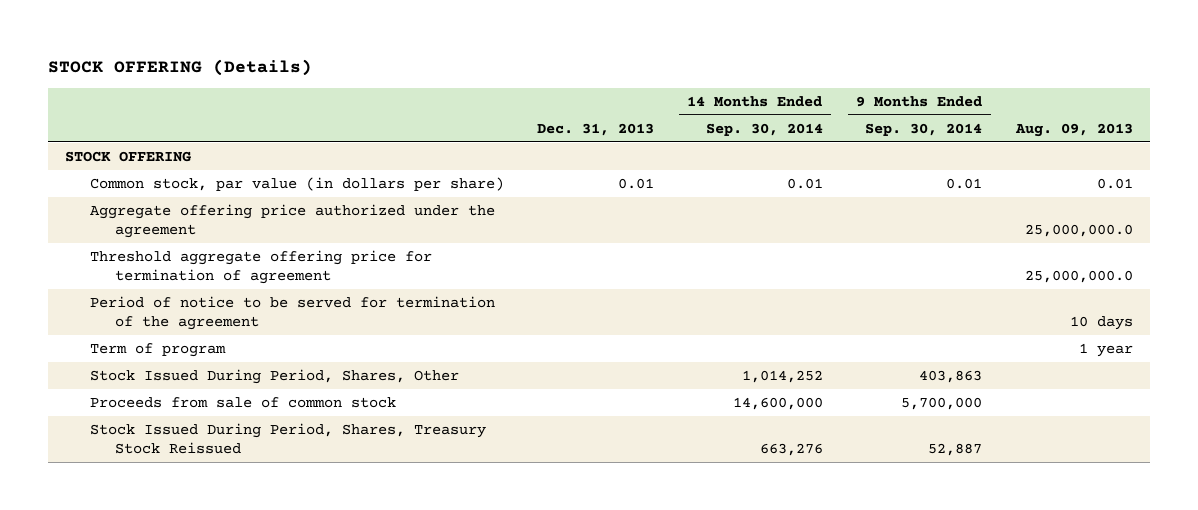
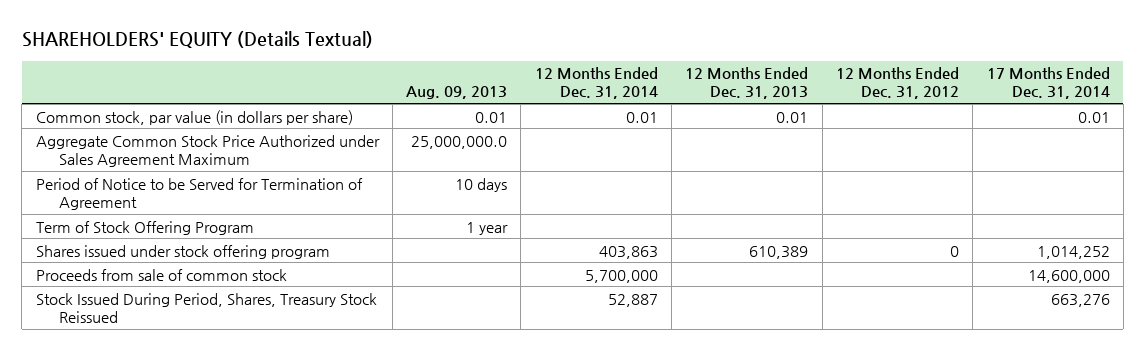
- STOCK OFFERING (Details)
+ SHAREHOLDERS' EQUITY (Details Textual)
- | Dec. 31, 2013 | 14 Months Ended Sep. 30, 2014 | 9 Months Ended Sep. 30, 2014 | Aug. 09, 2013
+ | Aug. 09, 2013 | 12 Months Ended Dec. 31, 2014 | 12 Months Ended Dec. 31, 2013 | 12 Months Ended Dec. 31, 2012 | 17 Months Ended Dec. 31, 2014
- STOCK OFFERING
- Aggregate offering price authorized under the agreement | | | | 25,000,000.0
- Threshold aggregate offering price for termination of agreement | | | | 25,000,000.0
- Period of notice to be served for termination of the agreement | | | | 10 days
- Term of program | | | | 1 year
- Stock Issued During Period, Shares, Other | | 1,014,252 | 403,863 |
+ Aggregate Common Stock Price Authorized under Sales Agreement Maximum | 25,000,000.0 | | | |
+ Period of Notice to be Served for Termination of Agreement | 10 days | | | |
+ Term of Stock Offering Program | 1 year | | | |
+ Shares issued under stock offering program | | 403,863 | 610,389 | 0 | 1,014,252

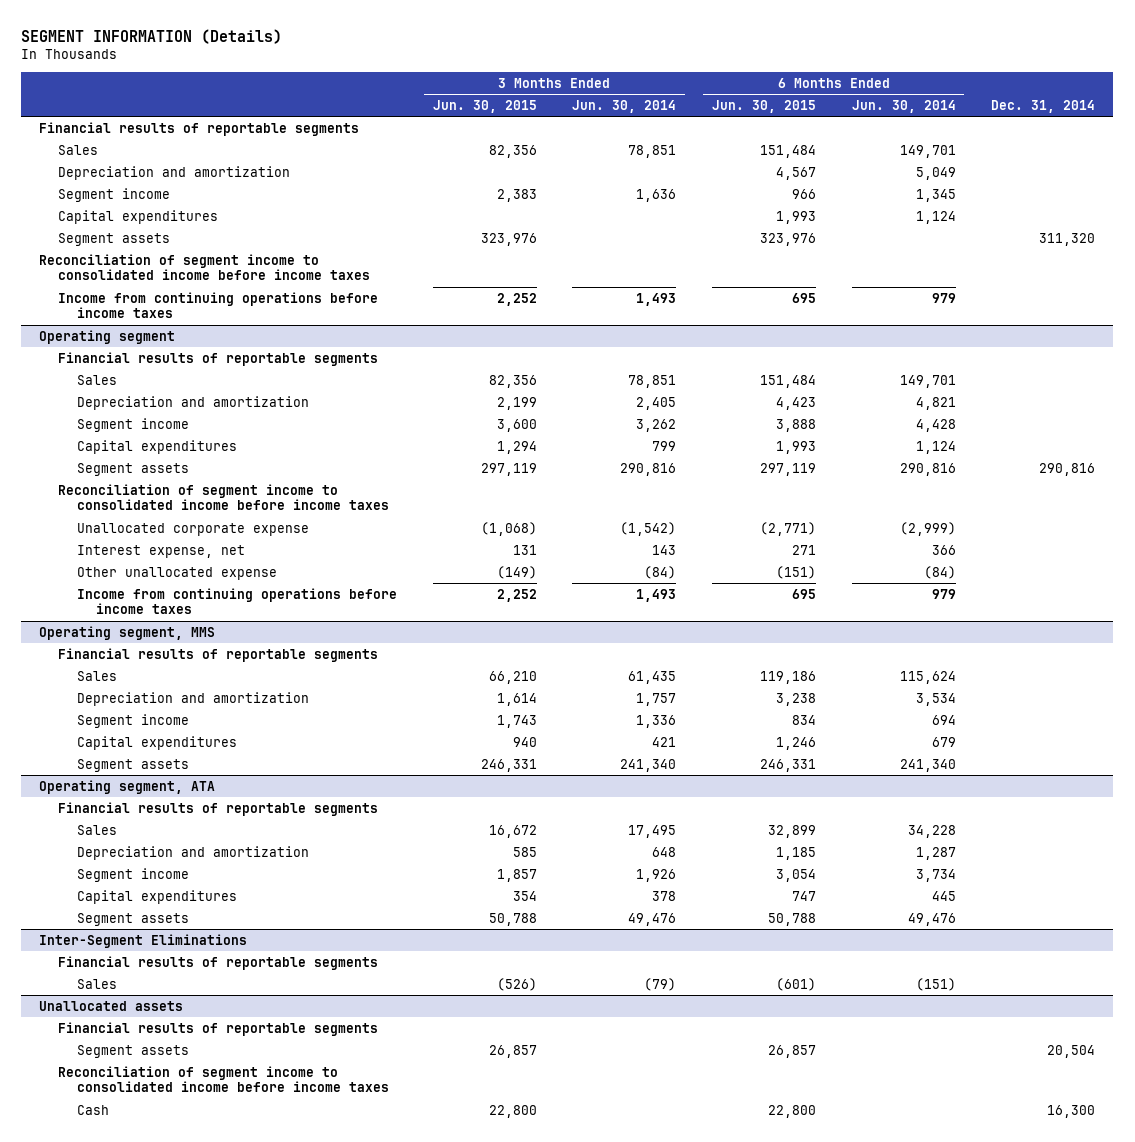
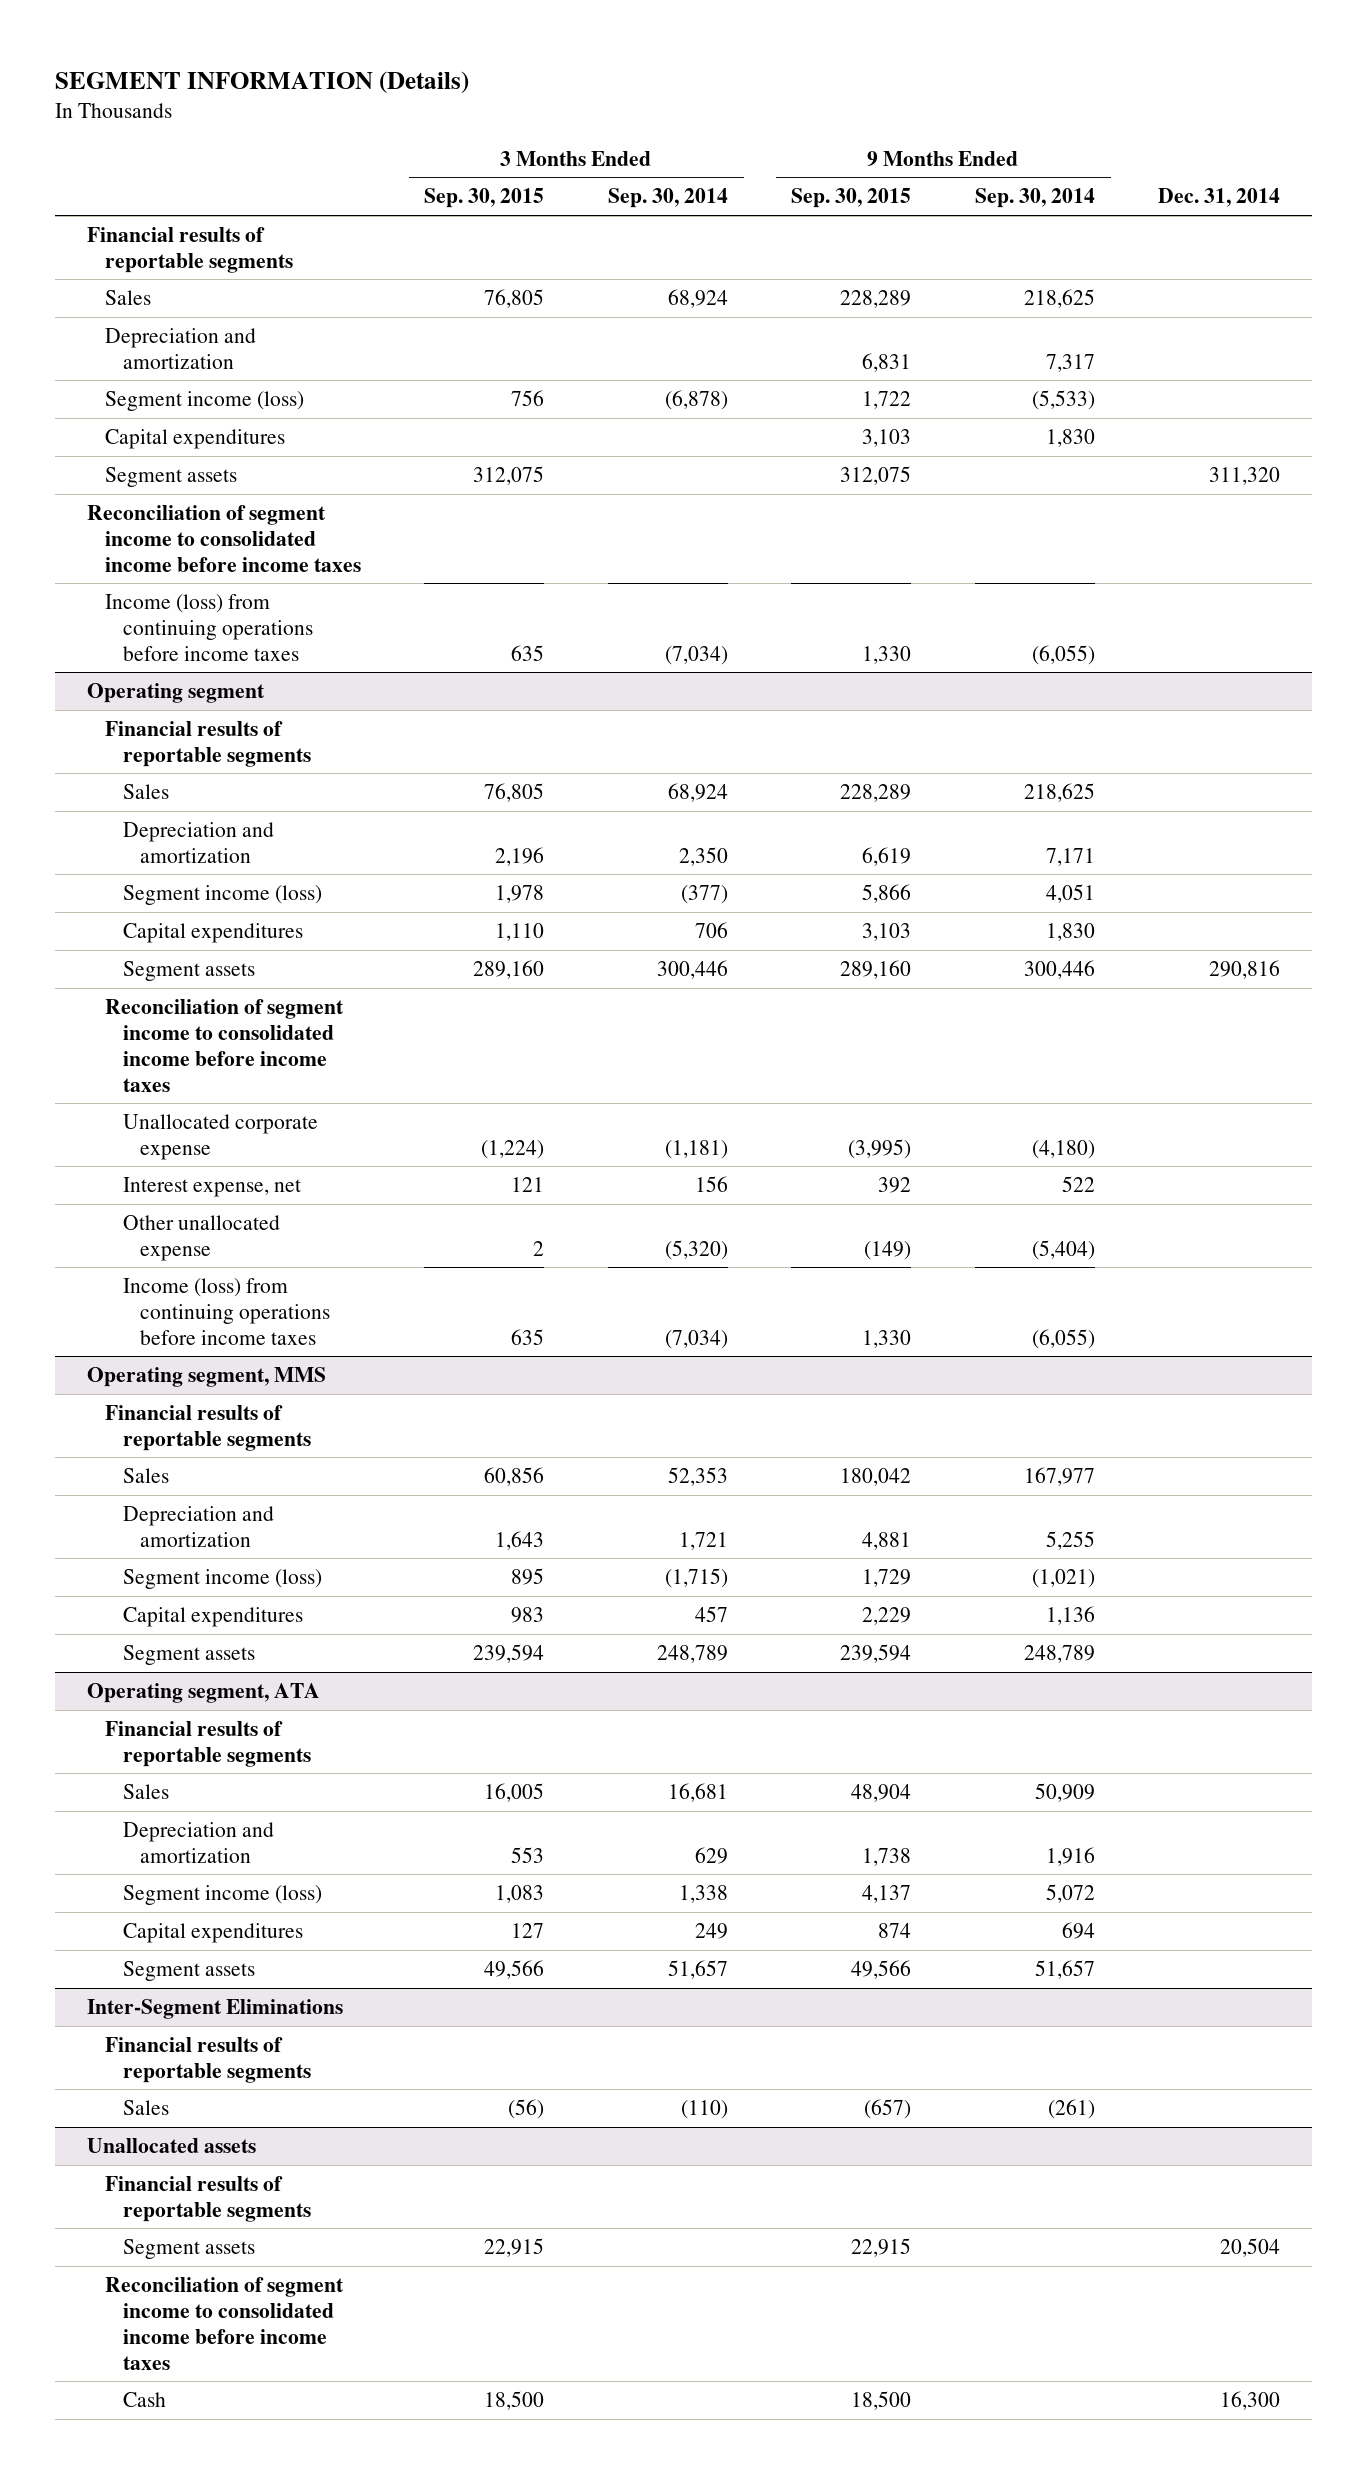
- | 3 Months Ended Jun. 30, 2015 | 3 Months Ended Jun. 30, 2014 | 6 Months Ended Jun. 30, 2015 | 6 Months Ended Jun. 30, 2014 | Dec. 31, 2014
+ | 3 Months Ended Sep. 30, 2015 | 3 Months Ended Sep. 30, 2014 | 9 Months Ended Sep. 30, 2015 | 9 Months Ended Sep. 30, 2014 | Dec. 31, 2014
- Segment income | 2,383 | 1,636 | 966 | 1,345 |
+ Segment income (loss) | 756 | (6,878) | 1,722 | (5,533) |
- Income from continuing operations before income taxes | 2,252 | 1,493 | 695 | 979 |
+ Income (loss) from continuing operations before income taxes | 635 | (7,034) | 1,330 | (6,055) |
@ Operating segment
- Segment income | 3,600 | 3,262 | 3,888 | 4,428 |
+ Segment income (loss) | 1,978 | (377) | 5,866 | 4,051 |
- Income from continuing operations before income taxes | 2,252 | 1,493 | 695 | 979 |
+ Income (loss) from continuing operations before income taxes | 635 | (7,034) | 1,330 | (6,055) |
@ Operating segment, MMS
- Segment income | 1,743 | 1,336 | 834 | 694 |
+ Segment income (loss) | 895 | (1,715) | 1,729 | (1,021) |
@ Operating segment, ATA
- Segment income | 1,857 | 1,926 | 3,054 | 3,734 |
+ Segment income (loss) | 1,083 | 1,338 | 4,137 | 5,072 |

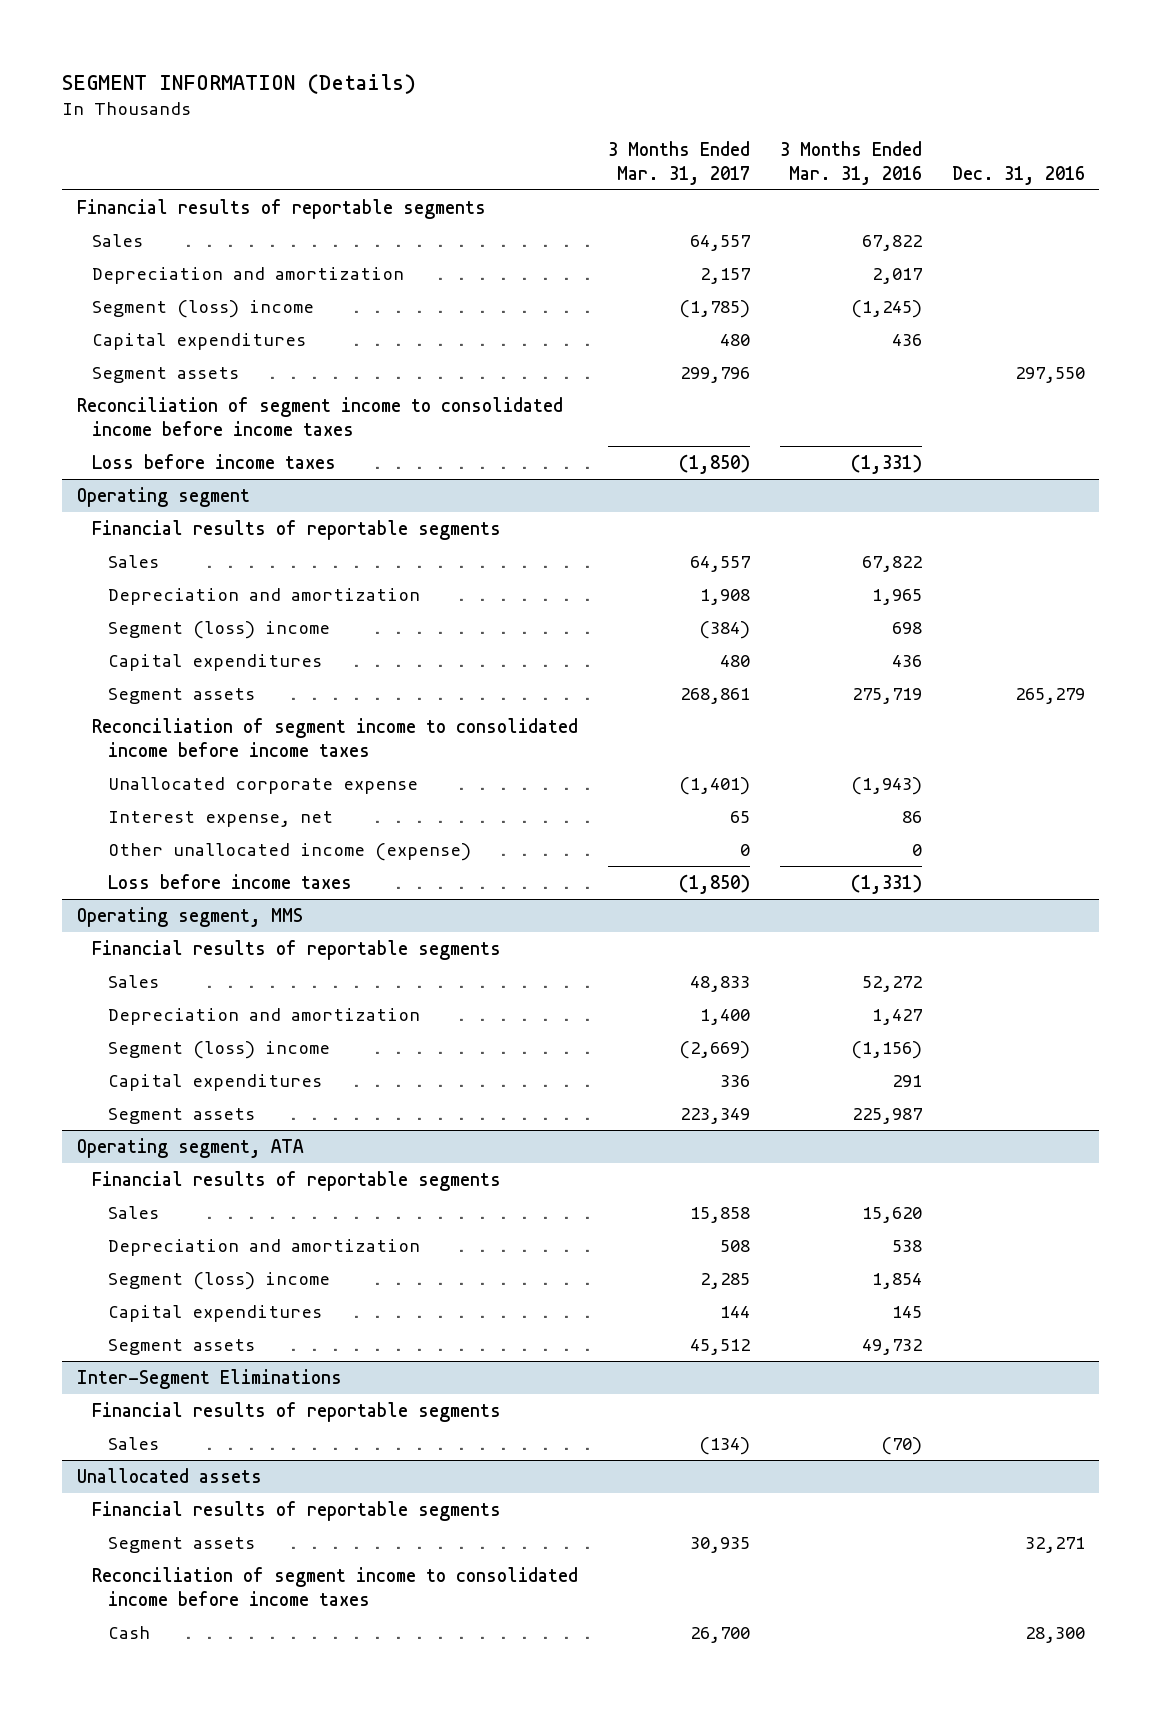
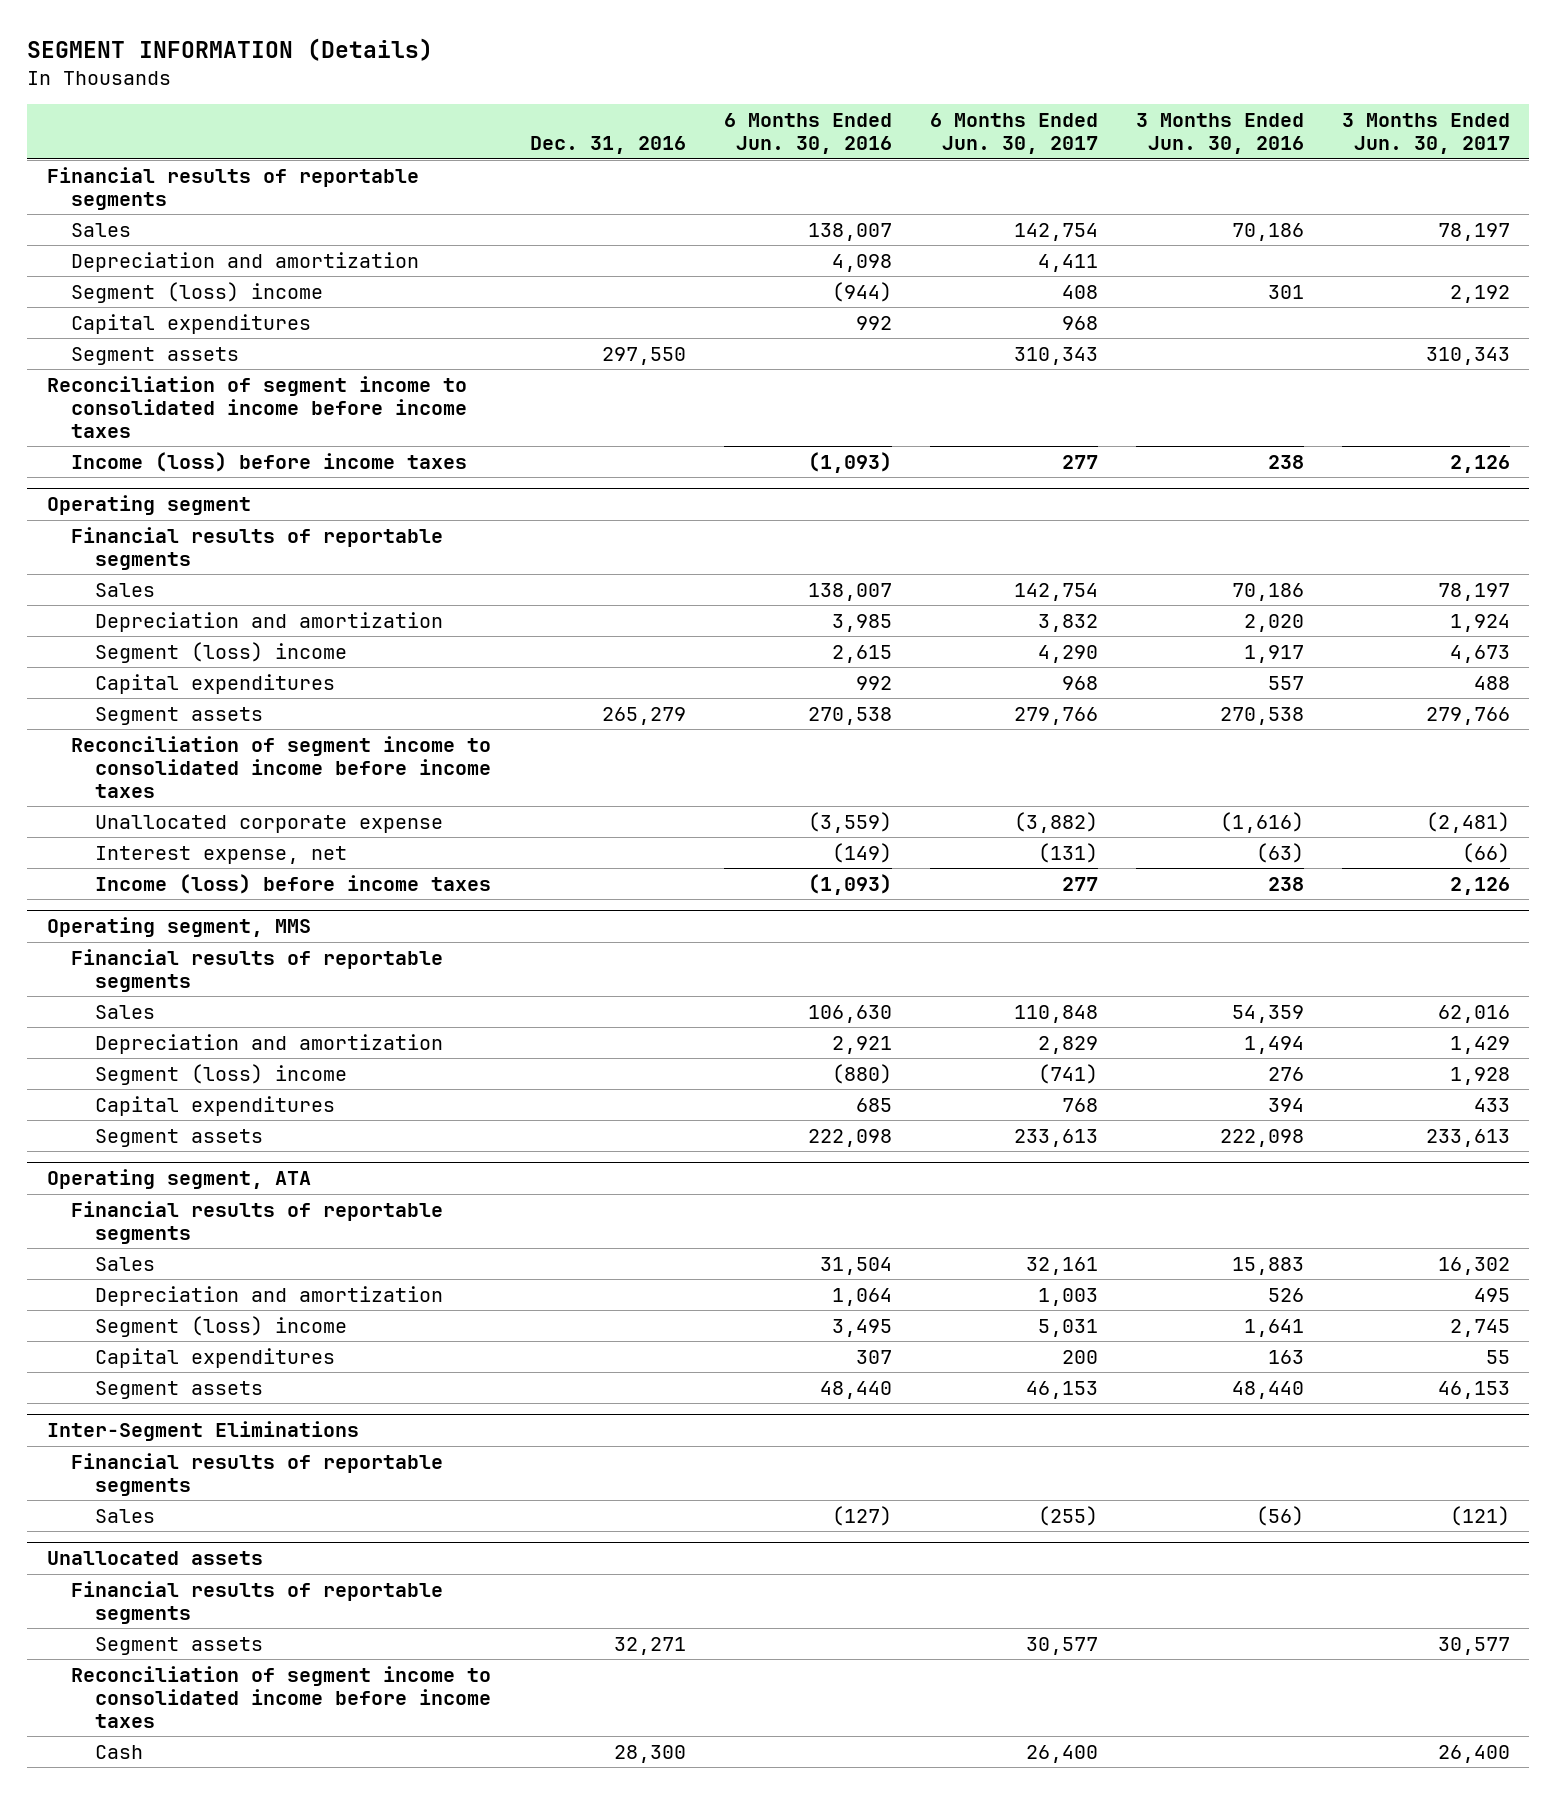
- | 3 Months Ended Mar. 31, 2017 | 3 Months Ended Mar. 31, 2016 | Dec. 31, 2016
+ | Dec. 31, 2016 | 6 Months Ended Jun. 30, 2016 | 6 Months Ended Jun. 30, 2017 | 3 Months Ended Jun. 30, 2016 | 3 Months Ended Jun. 30, 2017
- Loss before income taxes | (1,850) | (1,331) |
+ Income (loss) before income taxes | | (1,093) | 277 | 238 | 2,126
@ Operating segment
- Other unallocated income (expense) | 0 | 0 |
- Loss before income taxes | (1,850) | (1,331) |
+ Income (loss) before income taxes | | (1,093) | 277 | 238 | 2,126

